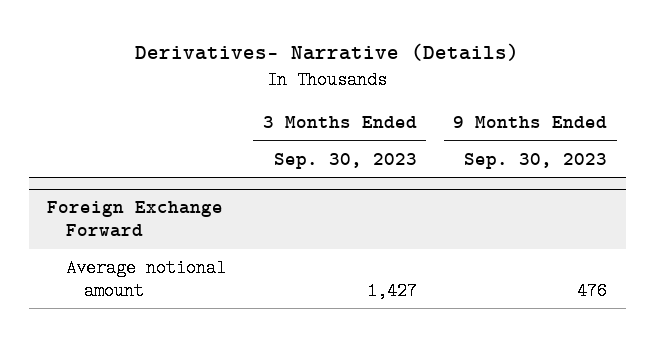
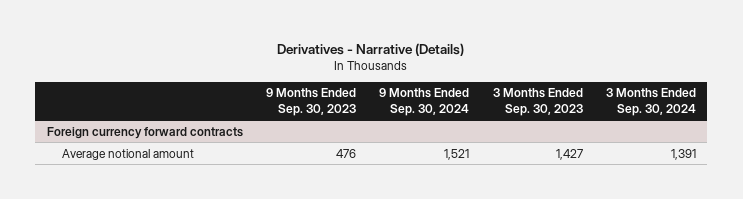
- Derivatives- Narrative (Details)
+ Derivatives - Narrative (Details)
- | 3 Months Ended Sep. 30, 2023 | 9 Months Ended Sep. 30, 2023
+ | 9 Months Ended Sep. 30, 2023 | 9 Months Ended Sep. 30, 2024 | 3 Months Ended Sep. 30, 2023 | 3 Months Ended Sep. 30, 2024
- Foreign Exchange Forward
+ Foreign currency forward contracts

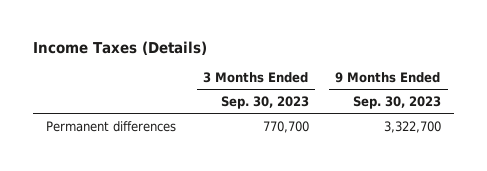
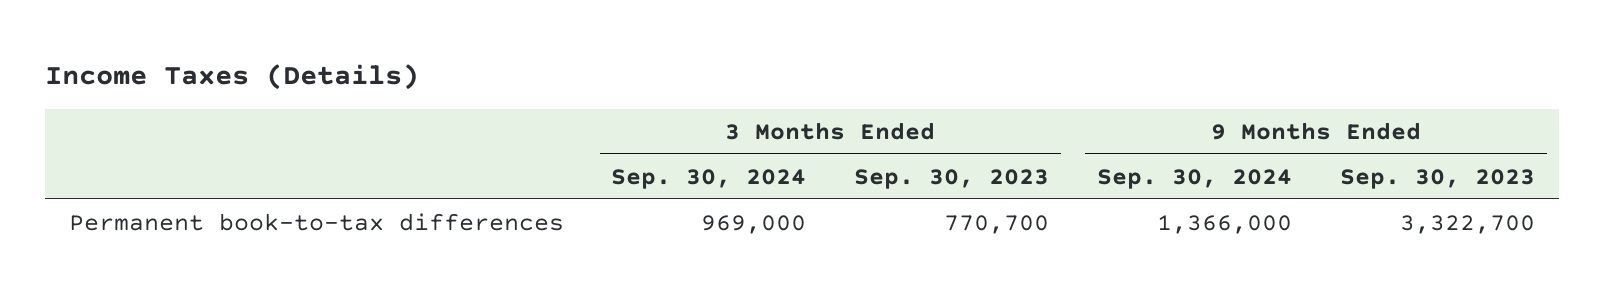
- | 3 Months Ended Sep. 30, 2023 | 9 Months Ended Sep. 30, 2023
+ | 3 Months Ended Sep. 30, 2024 | 3 Months Ended Sep. 30, 2023 | 9 Months Ended Sep. 30, 2024 | 9 Months Ended Sep. 30, 2023
- Permanent differences | 770,700 | 3,322,700
+ Permanent book-to-tax differences | 969,000 | 770,700 | 1,366,000 | 3,322,700

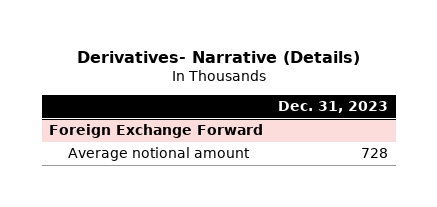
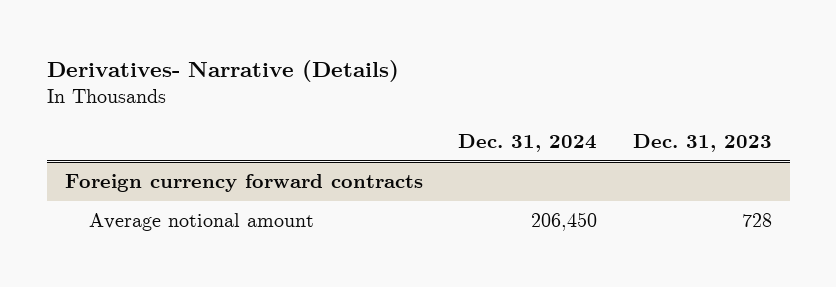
- | Dec. 31, 2023
+ | Dec. 31, 2024 | Dec. 31, 2023
- Foreign Exchange Forward
+ Foreign currency forward contracts

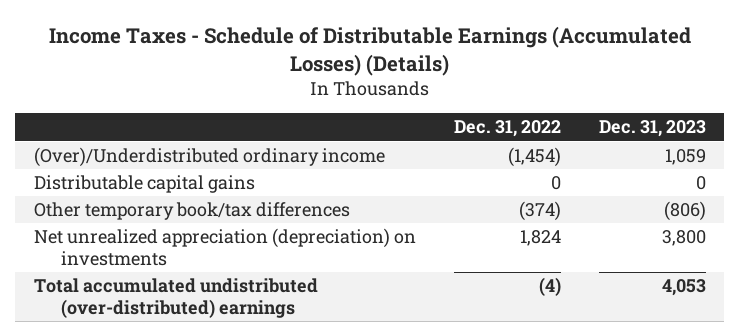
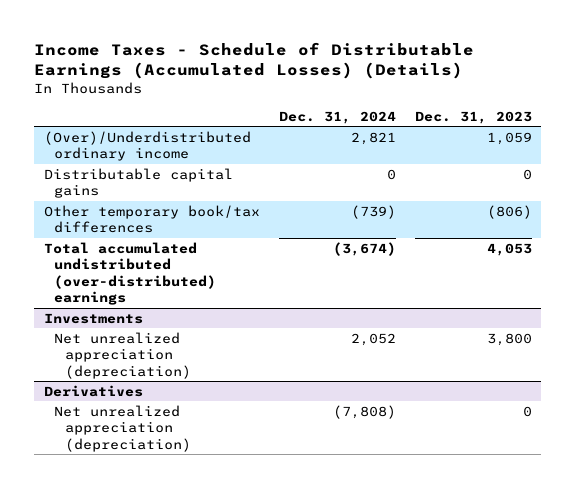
- | Dec. 31, 2022 | Dec. 31, 2023
+ | Dec. 31, 2024 | Dec. 31, 2023
- Net unrealized appreciation (depreciation) on investments | 1,824 | 3,800
+ Investments
+ Net unrealized appreciation (depreciation) | 2,052 | 3,800
+ Derivatives
+ Net unrealized appreciation (depreciation) | (7,808) | 0

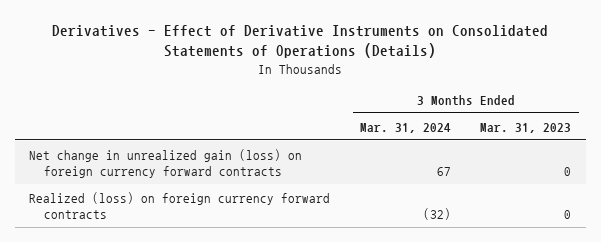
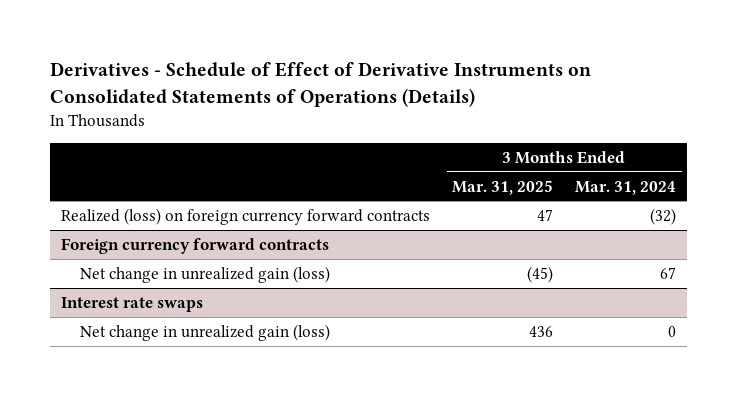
- Derivatives - Effect of Derivative Instruments on Consolidated Statements of Operations (Details)
+ Derivatives - Schedule of Effect of Derivative Instruments on Consolidated Statements of Operations (Details)
- | 3 Months Ended Mar. 31, 2024 | 3 Months Ended Mar. 31, 2023
+ | 3 Months Ended Mar. 31, 2025 | 3 Months Ended Mar. 31, 2024
- Net change in unrealized gain (loss) on foreign currency forward contracts | 67 | 0
+ Foreign currency forward contracts
+ Net change in unrealized gain (loss) | (45) | 67
+ Interest rate swaps
+ Net change in unrealized gain (loss) | 436 | 0

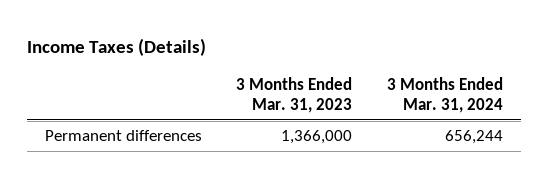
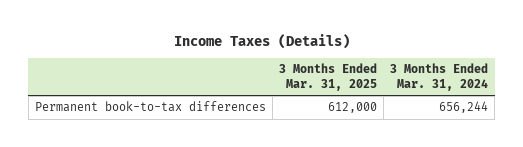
- | 3 Months Ended Mar. 31, 2023 | 3 Months Ended Mar. 31, 2024
+ | 3 Months Ended Mar. 31, 2025 | 3 Months Ended Mar. 31, 2024
- Permanent differences | 1,366,000 | 656,244
+ Permanent book-to-tax differences | 612,000 | 656,244

